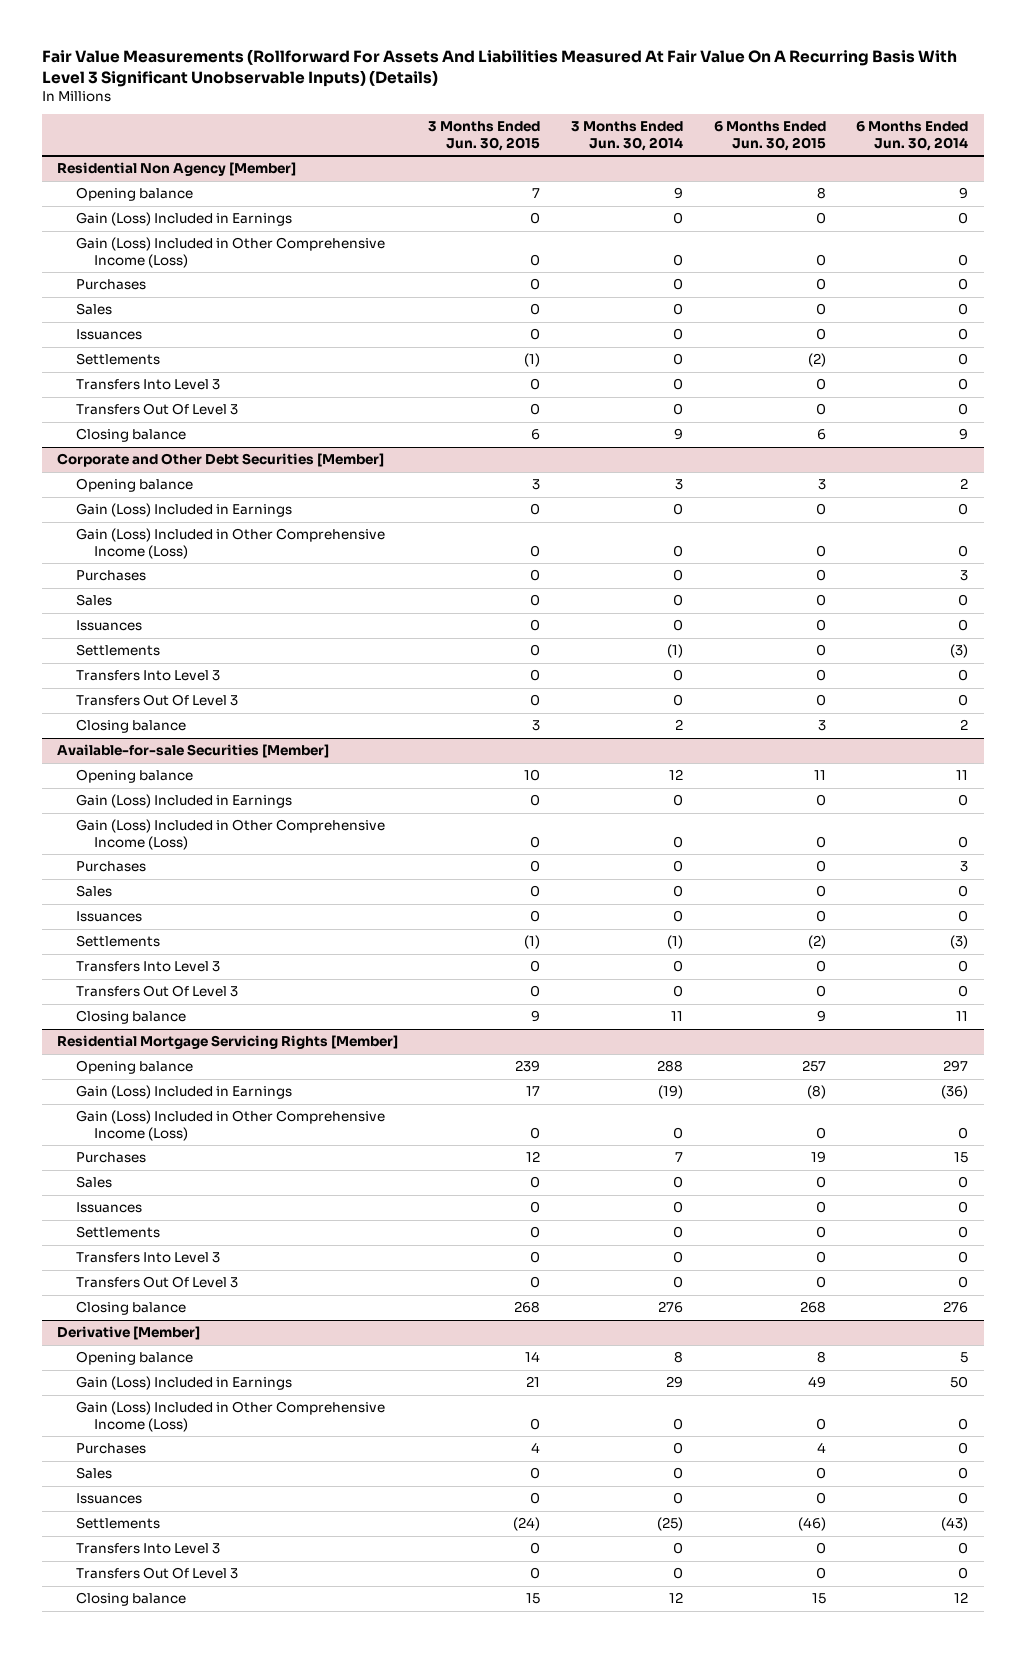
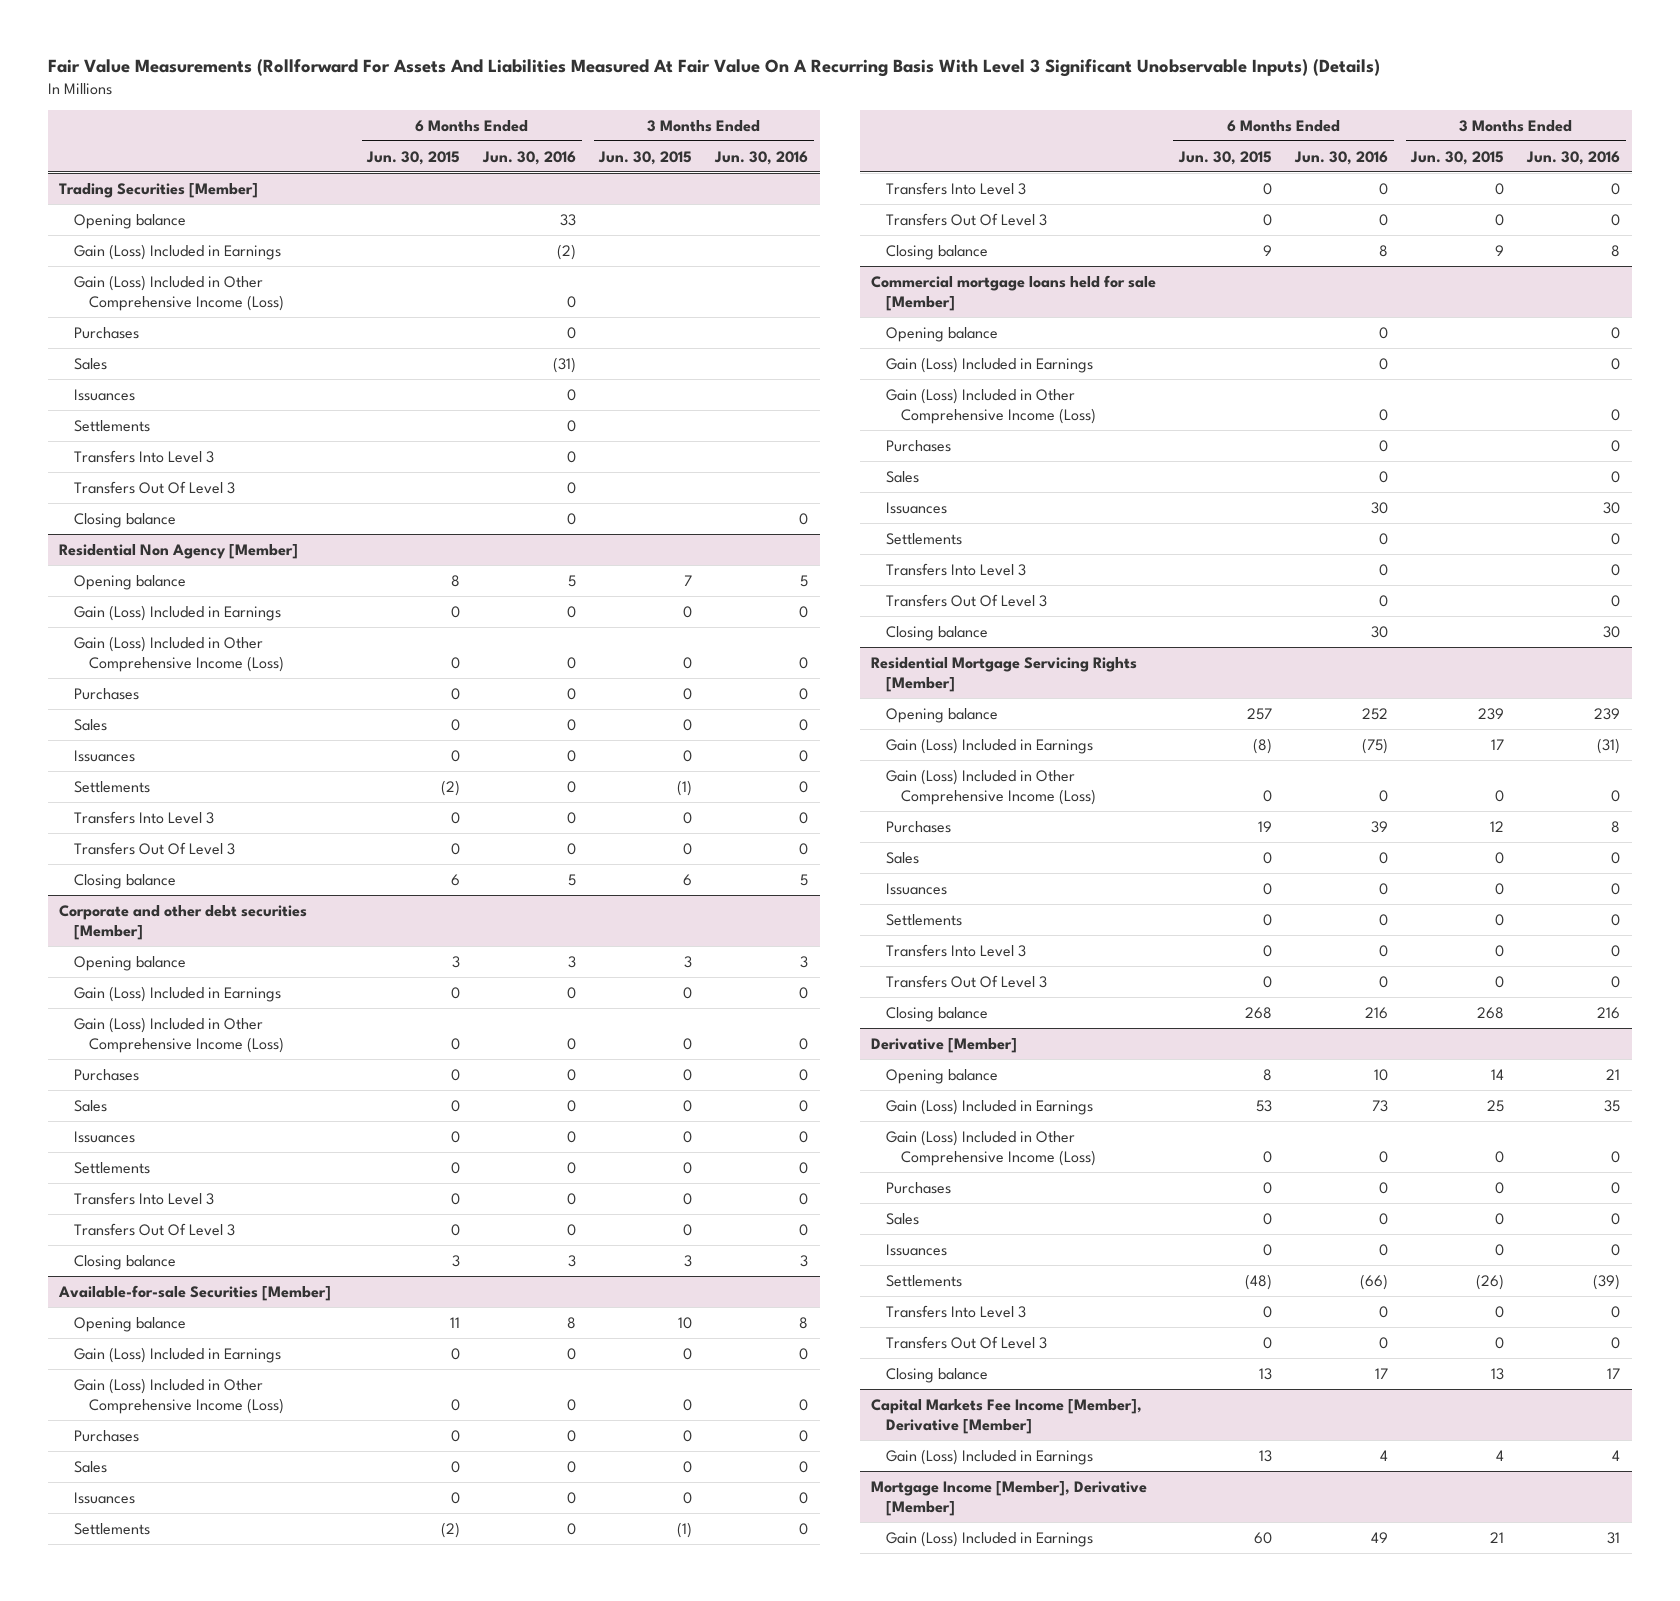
- | 3 Months Ended Jun. 30, 2015 | 3 Months Ended Jun. 30, 2014 | 6 Months Ended Jun. 30, 2015 | 6 Months Ended Jun. 30, 2014
+ | 6 Months Ended Jun. 30, 2015 | 6 Months Ended Jun. 30, 2016 | 3 Months Ended Jun. 30, 2015 | 3 Months Ended Jun. 30, 2016
+ Trading Securities [Member]
+ Opening balance | | 33 | |
+ Gain (Loss) Included in Earnings | | (2) | |
+ Gain (Loss) Included in Other Comprehensive Income (Loss) | | 0 | |
+ Purchases | | 0 | |
+ Sales | | (31) | |
+ Issuances | | 0 | |
+ Settlements | | 0 | |
+ Transfers Into Level 3 | | 0 | |
+ Transfers Out Of Level 3 | | 0 | |
+ Closing balance | | 0 | | 0
- Corporate and Other Debt Securities [Member]
+ Corporate and other debt securities [Member]
+ Commercial mortgage loans held for sale [Member]
+ Opening balance | | 0 | | 0
+ Gain (Loss) Included in Earnings | | 0 | | 0
+ Gain (Loss) Included in Other Comprehensive Income (Loss) | | 0 | | 0
+ Purchases | | 0 | | 0
+ Sales | | 0 | | 0
+ Issuances | | 30 | | 30
+ Settlements | | 0 | | 0
+ Transfers Into Level 3 | | 0 | | 0
+ Transfers Out Of Level 3 | | 0 | | 0
+ Closing balance | | 30 | | 30
@ Derivative [Member]
- Gain (Loss) Included in Earnings | 21 | 29 | 49 | 50
+ Gain (Loss) Included in Earnings | 53 | 73 | 25 | 35
- Purchases | 4 | 0 | 4 | 0
+ Purchases | 0 | 0 | 0 | 0
- Settlements | (24) | (25) | (46) | (43)
+ Settlements | (48) | (66) | (26) | (39)
- Closing balance | 15 | 12 | 15 | 12
+ Closing balance | 13 | 17 | 13 | 17
+ Capital Markets Fee Income [Member], Derivative [Member]
+ Gain (Loss) Included in Earnings | 13 | 4 | 4 | 4
+ Mortgage Income [Member], Derivative [Member]
+ Gain (Loss) Included in Earnings | 60 | 49 | 21 | 31

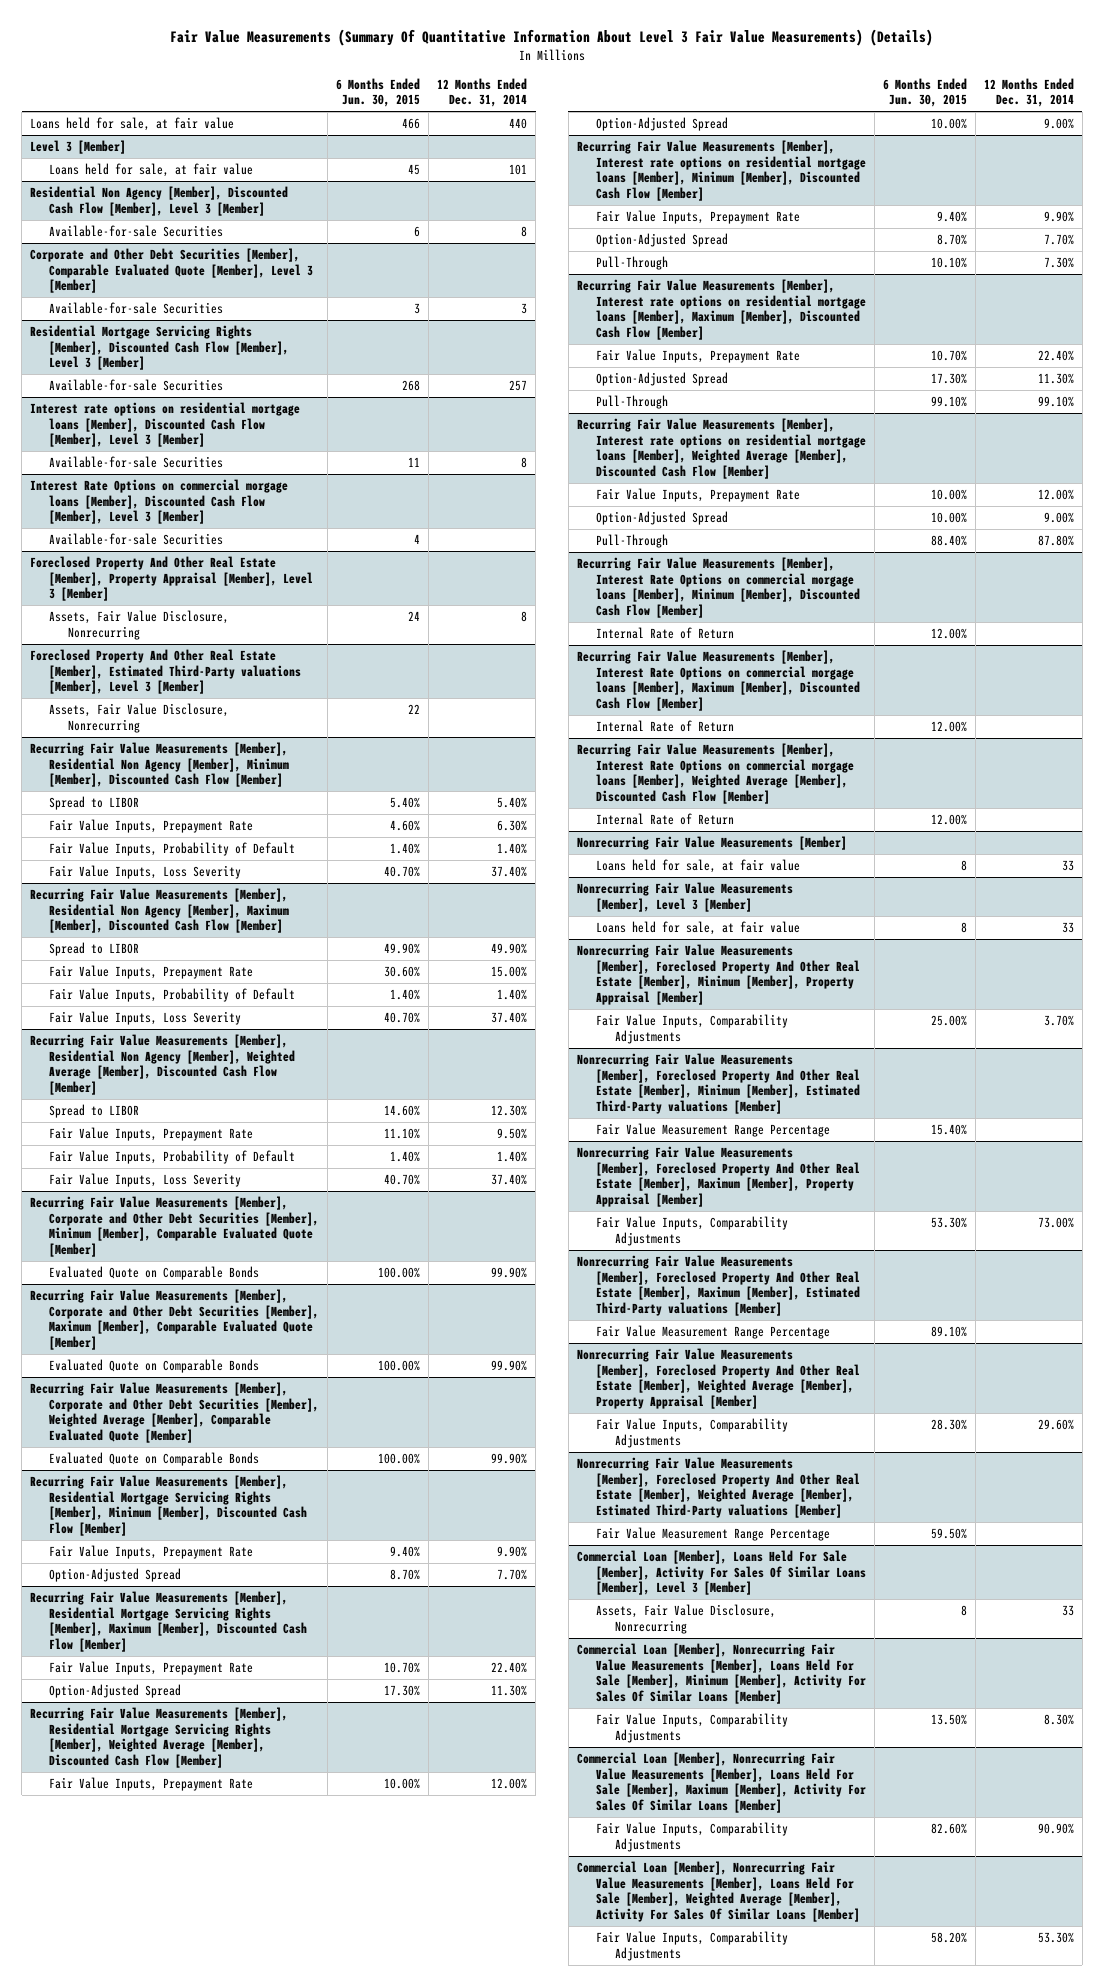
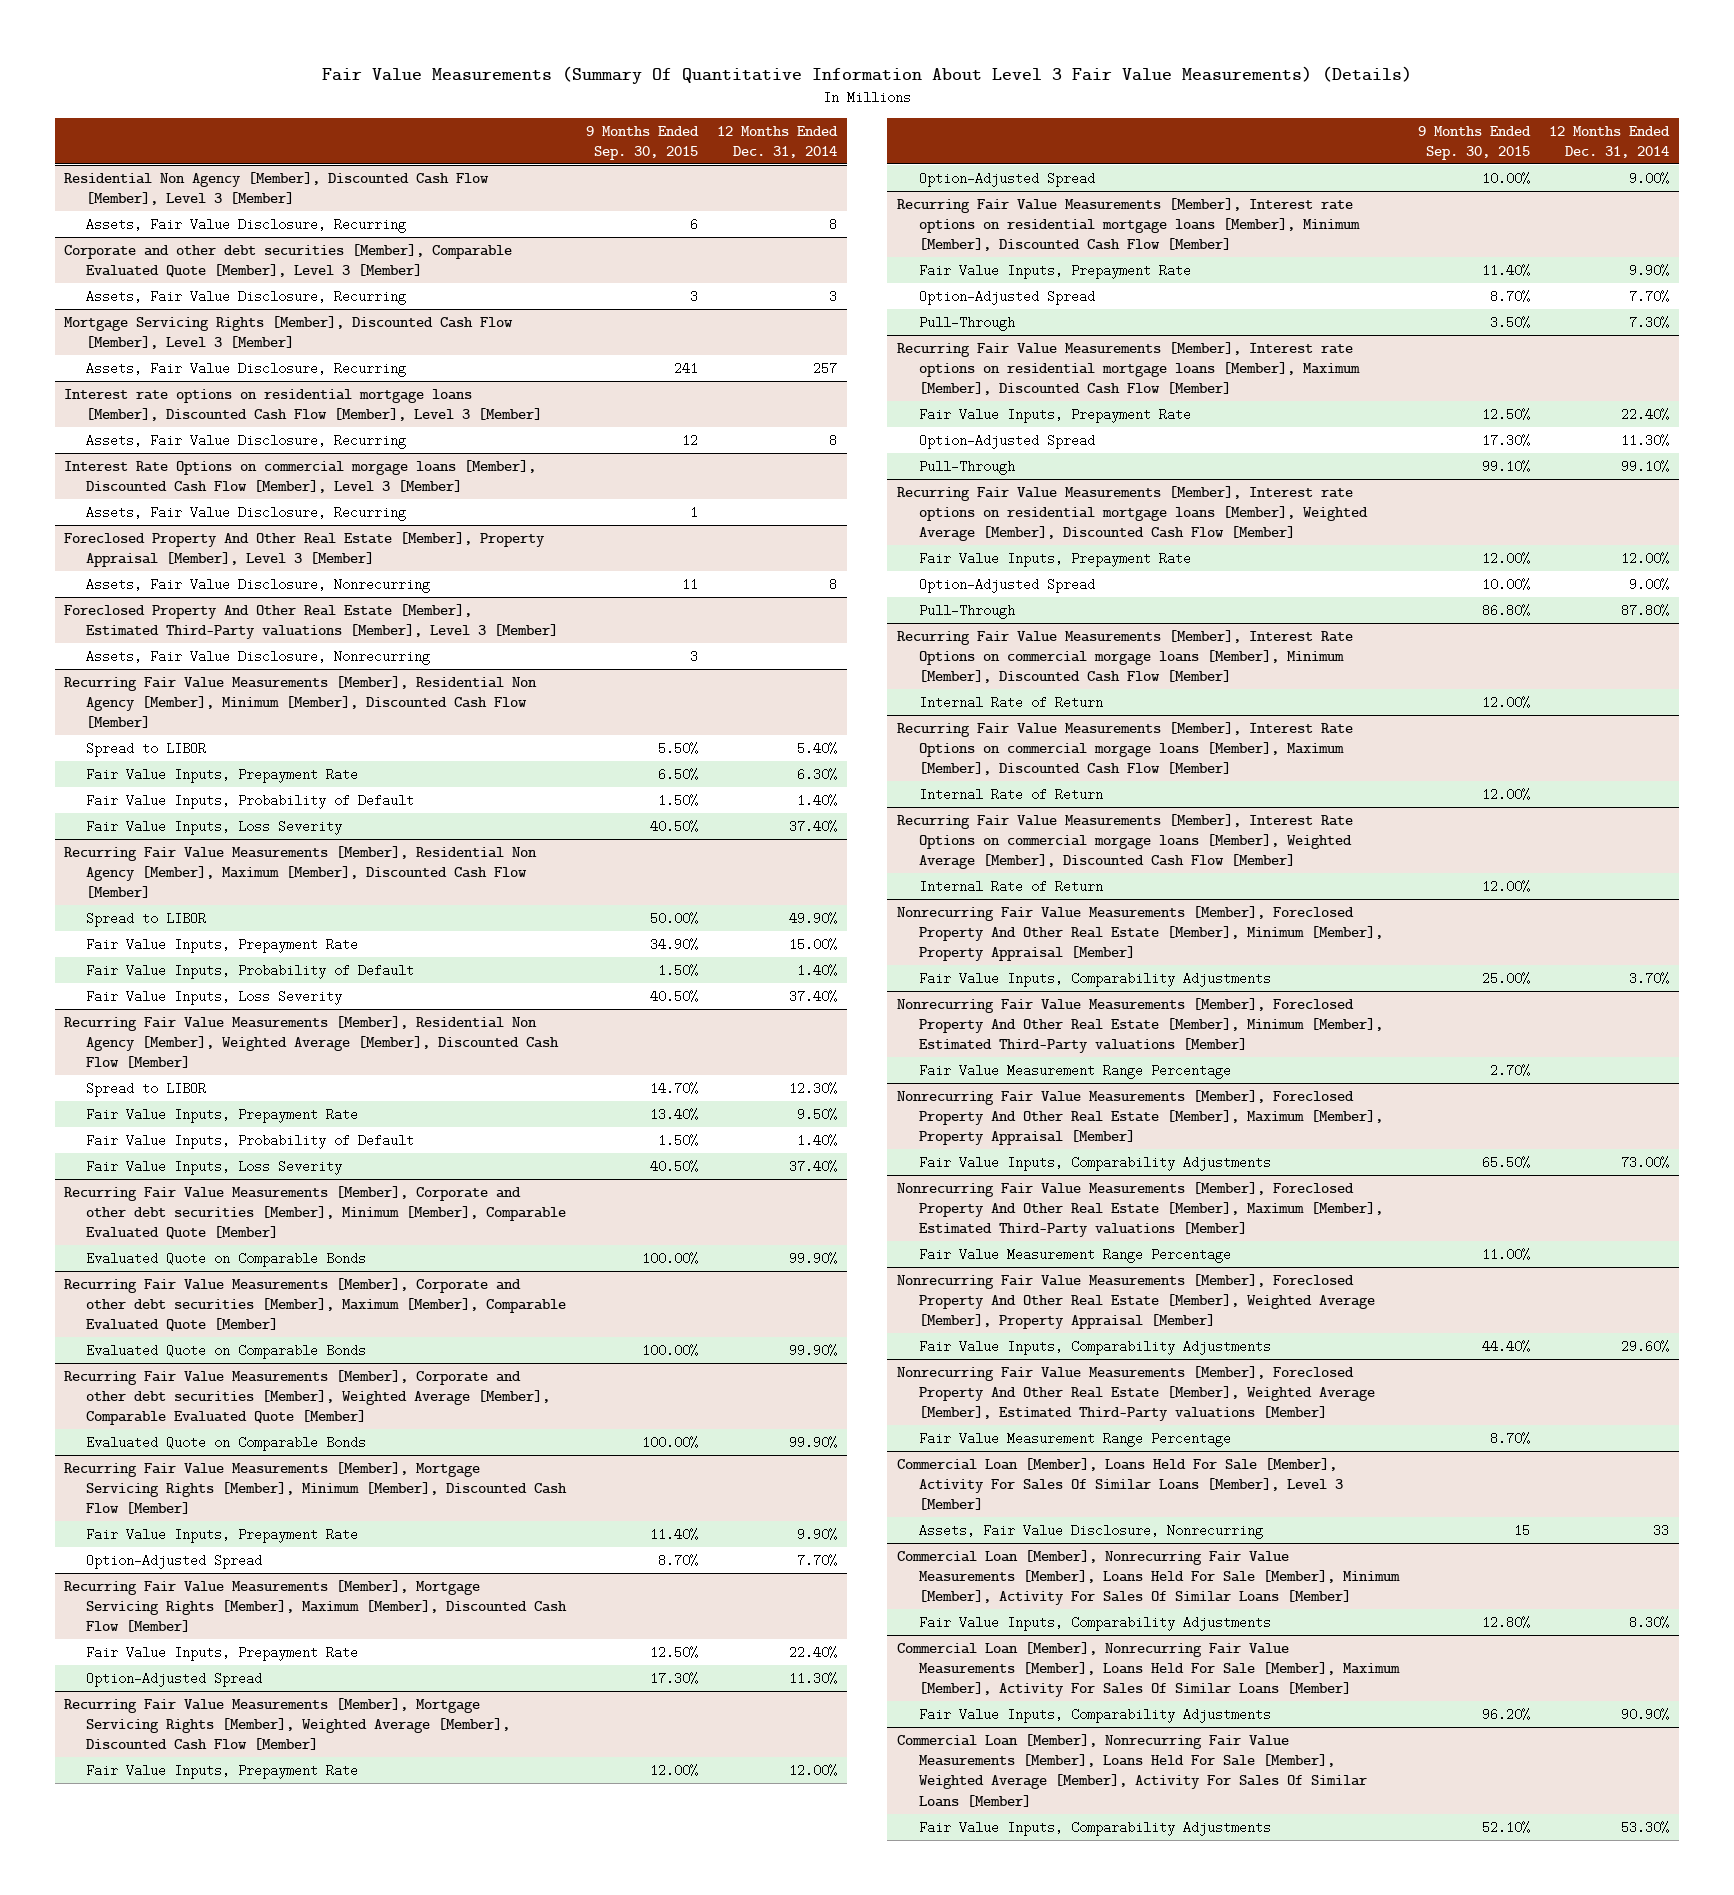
- | 6 Months Ended Jun. 30, 2015 | 12 Months Ended Dec. 31, 2014
+ | 9 Months Ended Sep. 30, 2015 | 12 Months Ended Dec. 31, 2014
- Loans held for sale, at fair value | 466 | 440
- Level 3 [Member]
- Loans held for sale, at fair value | 45 | 101
@ Residential Non Agency [Member], Discounted Cash Flow [Member], Level 3 [Member]
- Available-for-sale Securities | 6 | 8
- Corporate and Other Debt Securities [Member], Comparable Evaluated Quote [Member], Level 3 [Member]
- Available-for-sale Securities | 3 | 3
- Residential Mortgage Servicing Rights [Member], Discounted Cash Flow [Member], Level 3 [Member]
- Available-for-sale Securities | 268 | 257
@ Residential Non Agency [Member], Discounted Cash Flow [Member], Level 3 [Member]
+ Assets, Fair Value Disclosure, Recurring | 6 | 8
+ Corporate and other debt securities [Member], Comparable Evaluated Quote [Member], Level 3 [Member]
+ Assets, Fair Value Disclosure, Recurring | 3 | 3
+ Mortgage Servicing Rights [Member], Discounted Cash Flow [Member], Level 3 [Member]
+ Assets, Fair Value Disclosure, Recurring | 241 | 257
@ Interest rate options on residential mortgage loans [Member], Discounted Cash Flow [Member], Level 3 [Member]
- Available-for-sale Securities | 11 | 8
+ Assets, Fair Value Disclosure, Recurring | 12 | 8
@ Interest Rate Options on commercial morgage loans [Member], Discounted Cash Flow [Member], Level 3 [Member]
- Available-for-sale Securities | 4 |
+ Assets, Fair Value Disclosure, Recurring | 1 |
- Recurring Fair Value Measurements [Member], Corporate and Other Debt Securities [Member], Minimum [Member], Comparable Evaluated Quote [Member]
+ Recurring Fair Value Measurements [Member], Corporate and other debt securities [Member], Minimum [Member], Comparable Evaluated Quote [Member]
- Recurring Fair Value Measurements [Member], Corporate and Other Debt Securities [Member], Maximum [Member], Comparable Evaluated Quote [Member]
+ Recurring Fair Value Measurements [Member], Corporate and other debt securities [Member], Maximum [Member], Comparable Evaluated Quote [Member]
- Recurring Fair Value Measurements [Member], Corporate and Other Debt Securities [Member], Weighted Average [Member], Comparable Evaluated Quote [Member]
+ Recurring Fair Value Measurements [Member], Corporate and other debt securities [Member], Weighted Average [Member], Comparable Evaluated Quote [Member]
- Recurring Fair Value Measurements [Member], Residential Mortgage Servicing Rights [Member], Minimum [Member], Discounted Cash Flow [Member]
+ Recurring Fair Value Measurements [Member], Mortgage Servicing Rights [Member], Minimum [Member], Discounted Cash Flow [Member]
- Recurring Fair Value Measurements [Member], Residential Mortgage Servicing Rights [Member], Maximum [Member], Discounted Cash Flow [Member]
+ Recurring Fair Value Measurements [Member], Mortgage Servicing Rights [Member], Maximum [Member], Discounted Cash Flow [Member]
- Recurring Fair Value Measurements [Member], Residential Mortgage Servicing Rights [Member], Weighted Average [Member], Discounted Cash Flow [Member]
+ Recurring Fair Value Measurements [Member], Mortgage Servicing Rights [Member], Weighted Average [Member], Discounted Cash Flow [Member]
- Nonrecurring Fair Value Measurements [Member]
- Loans held for sale, at fair value | 8 | 33
- Nonrecurring Fair Value Measurements [Member], Level 3 [Member]
- Loans held for sale, at fair value | 8 | 33

